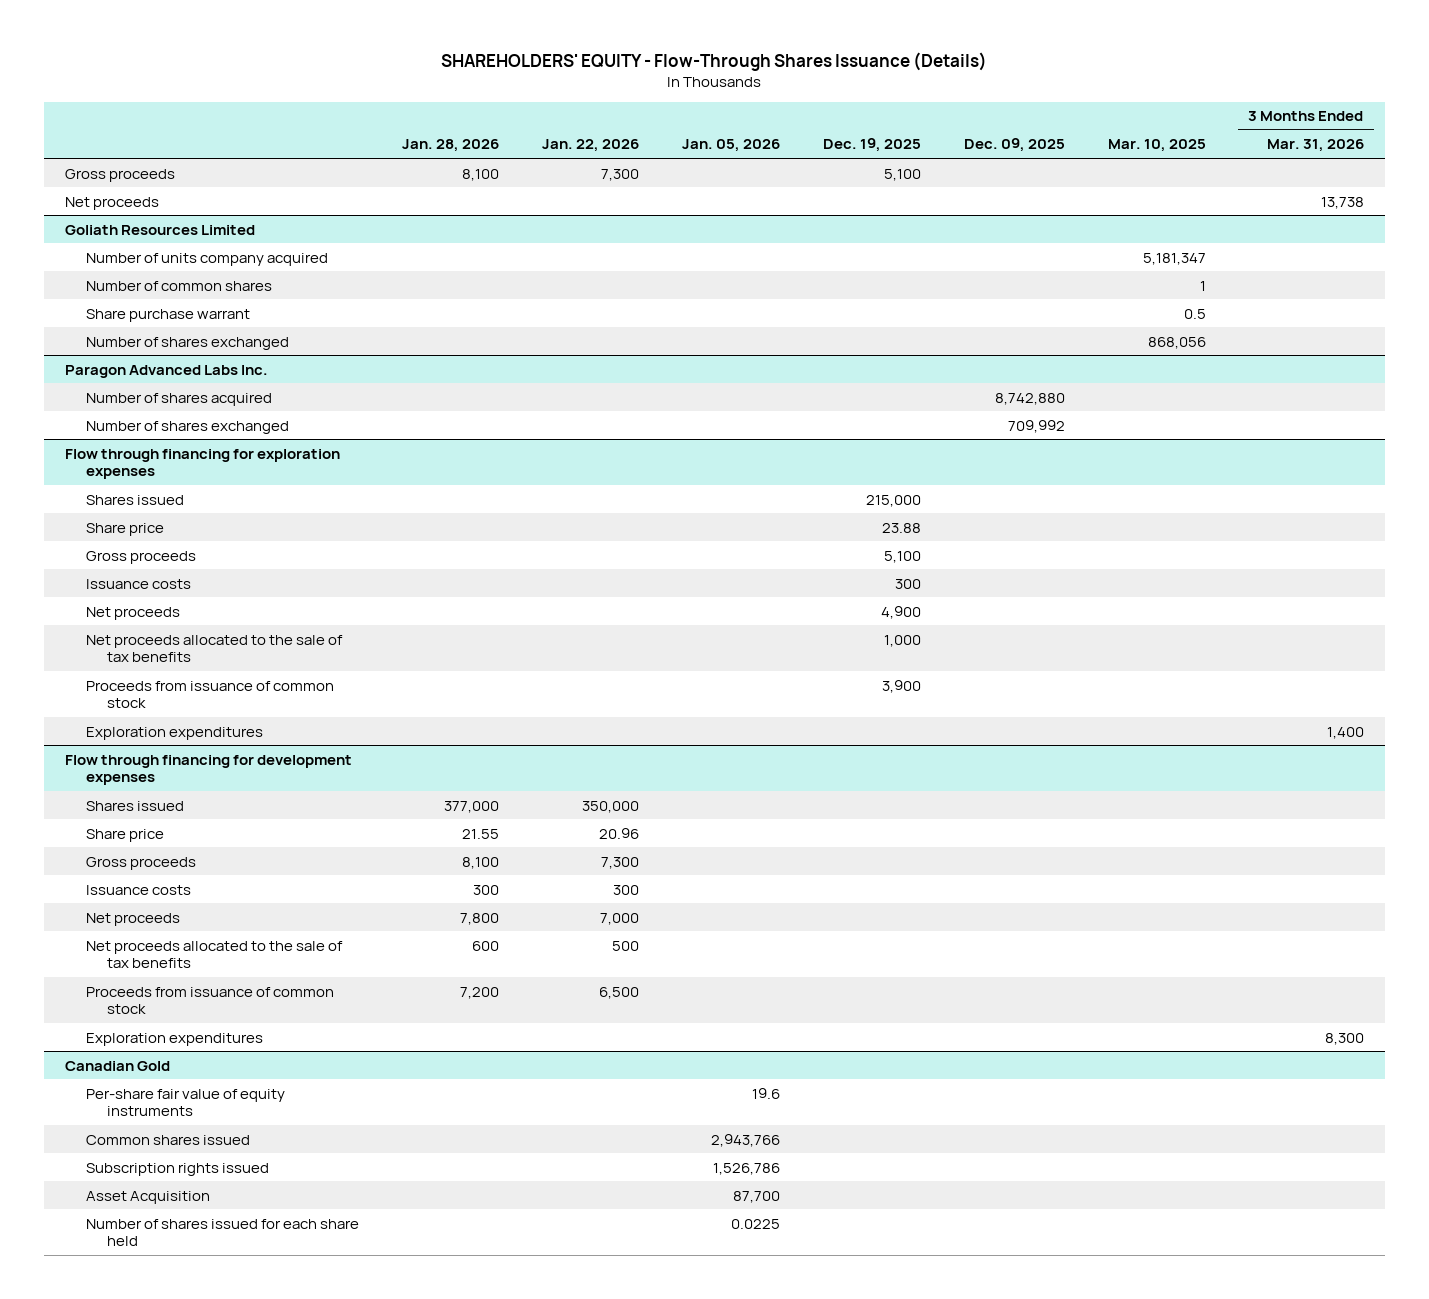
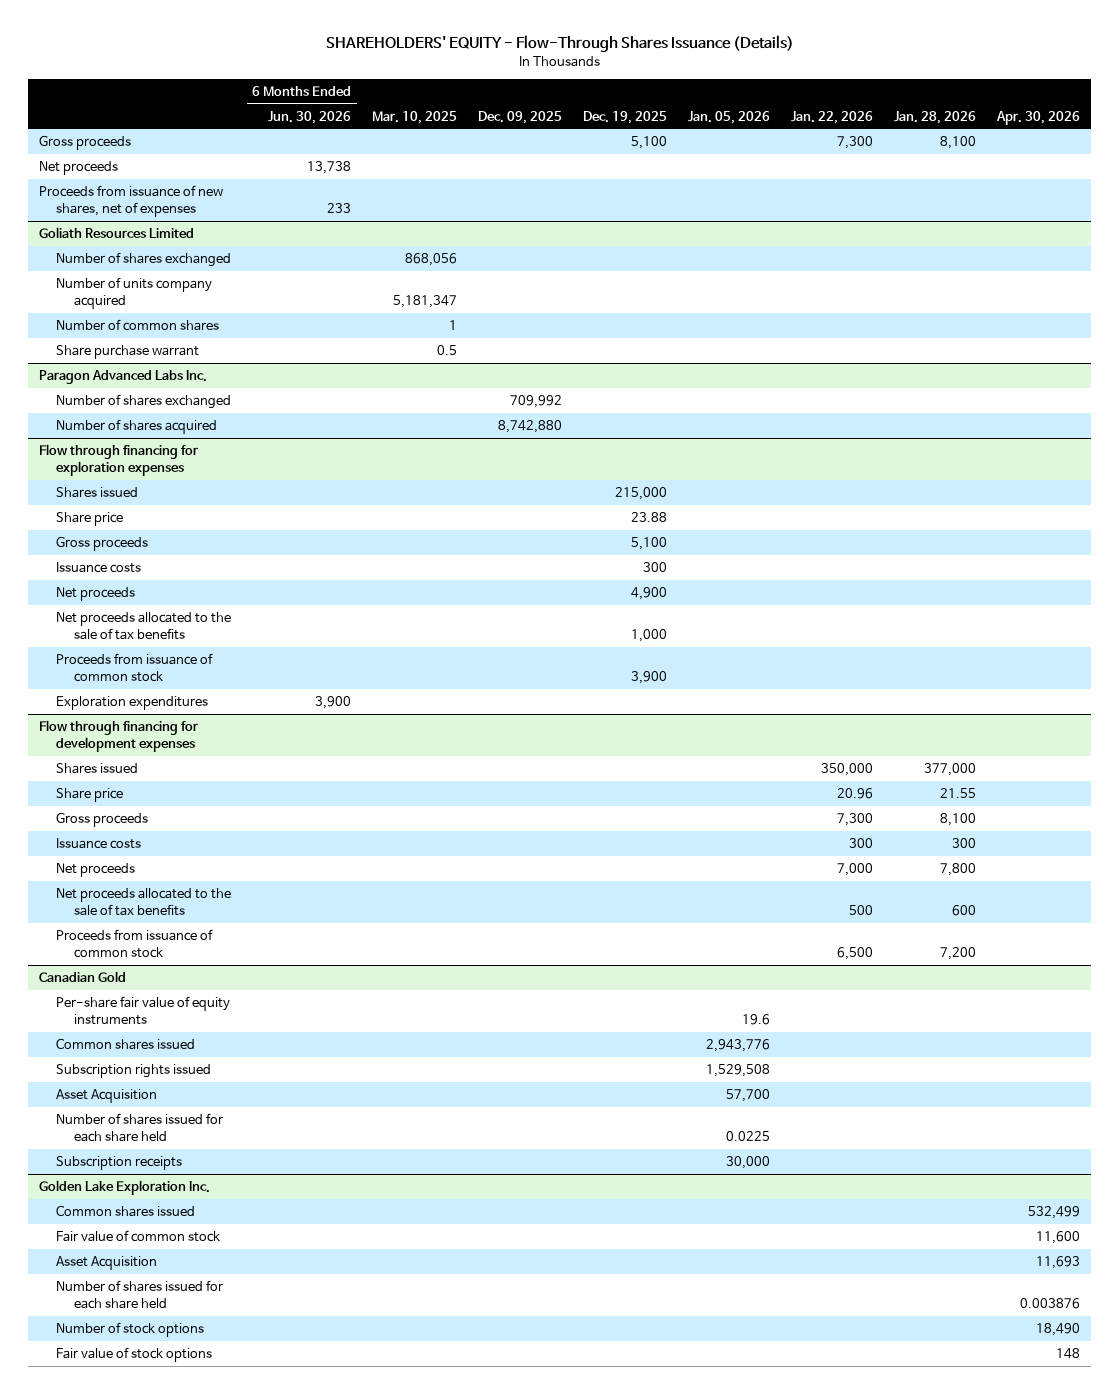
- | Jan. 28, 2026 | Jan. 22, 2026 | Jan. 05, 2026 | Dec. 19, 2025 | Dec. 09, 2025 | Mar. 10, 2025 | 3 Months Ended Mar. 31, 2026
+ | 6 Months Ended Jun. 30, 2026 | Mar. 10, 2025 | Dec. 09, 2025 | Dec. 19, 2025 | Jan. 05, 2026 | Jan. 22, 2026 | Jan. 28, 2026 | Apr. 30, 2026
+ Proceeds from issuance of new shares, net of expenses | 233 | | | | | | |
@ Goliath Resources Limited
moved up: Number of shares exchanged | | 868,056 | | | | | |
@ Paragon Advanced Labs Inc.
moved down: Number of shares acquired | | | 8,742,880 | | | | |
@ Flow through financing for development expenses
- Exploration expenditures | | | | | | | 8,300
@ Canadian Gold
- Common shares issued | | | 2,943,766 | | | |
- Subscription rights issued | | | 1,526,786 | | | |
- Asset Acquisition | | | 87,700 | | | |
+ Common shares issued | | | | | 2,943,776 | | |
+ Subscription rights issued | | | | | 1,529,508 | | |
+ Asset Acquisition | | | | | 57,700 | | |
+ Subscription receipts | | | | | 30,000 | | |
+ Golden Lake Exploration Inc.
+ Common shares issued | | | | | | | | 532,499
+ Fair value of common stock | | | | | | | | 11,600
+ Asset Acquisition | | | | | | | | 11,693
+ Number of shares issued for each share held | | | | | | | | 0.003876
+ Number of stock options | | | | | | | | 18,490
+ Fair value of stock options | | | | | | | | 148

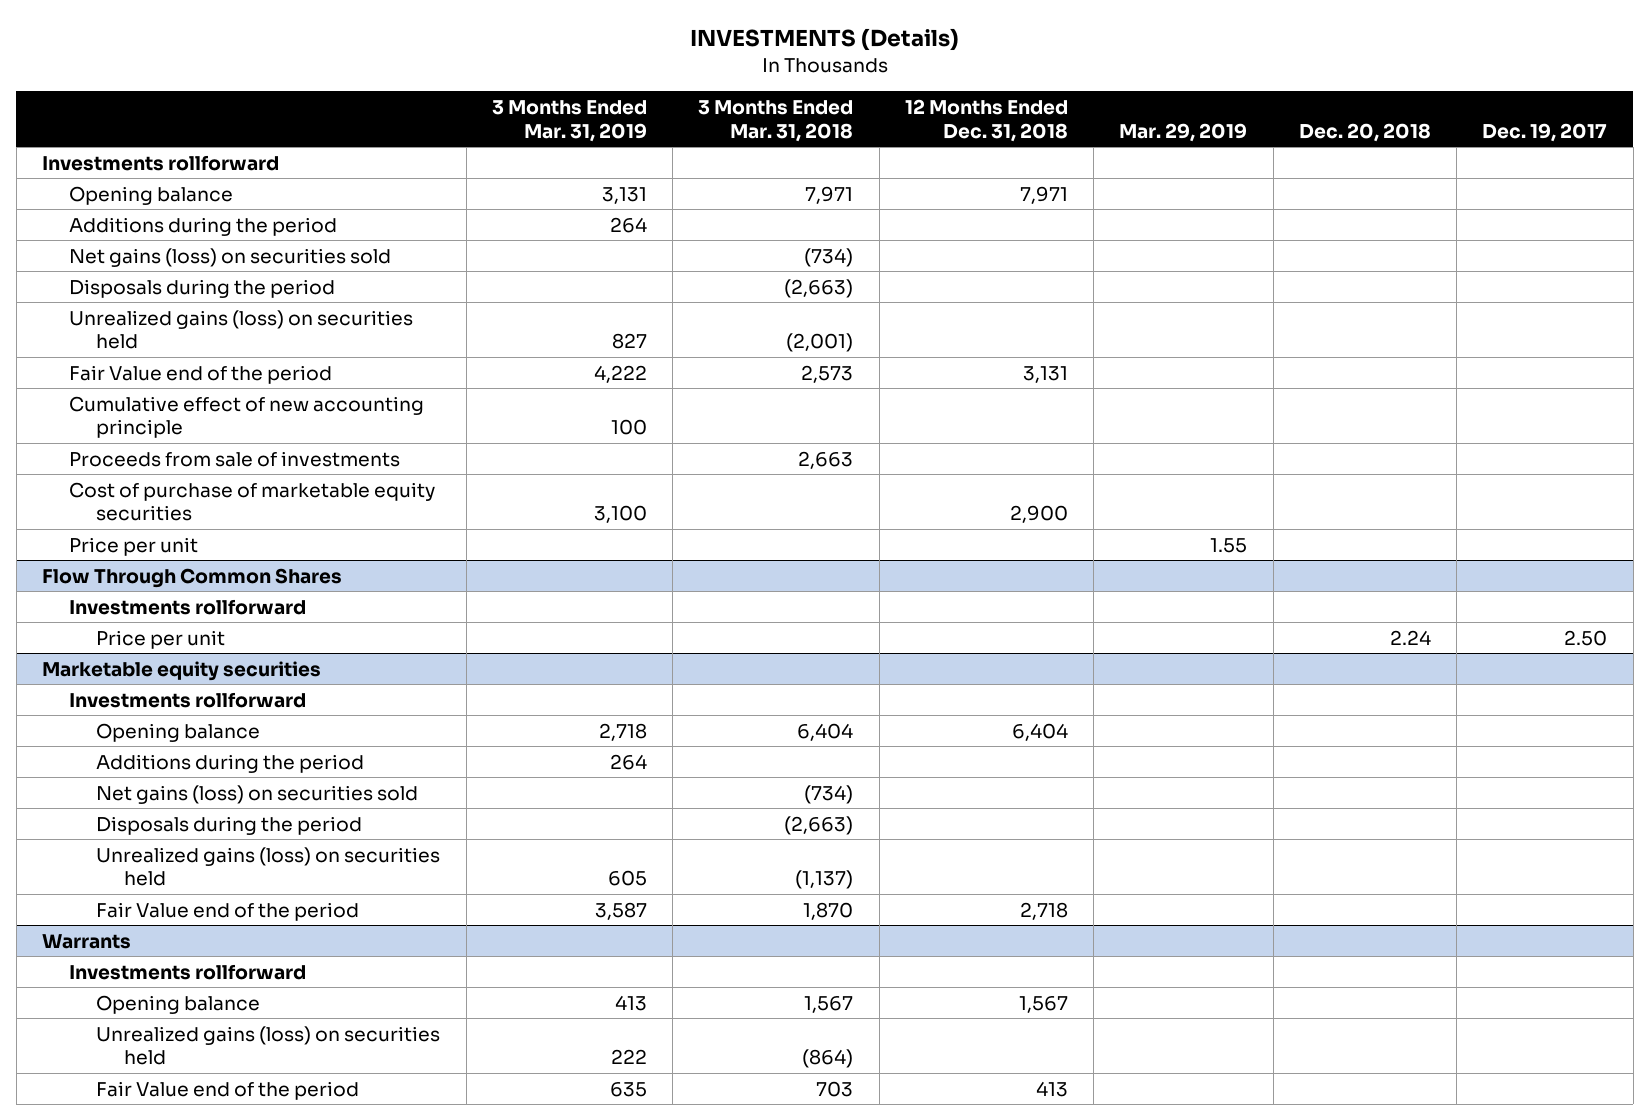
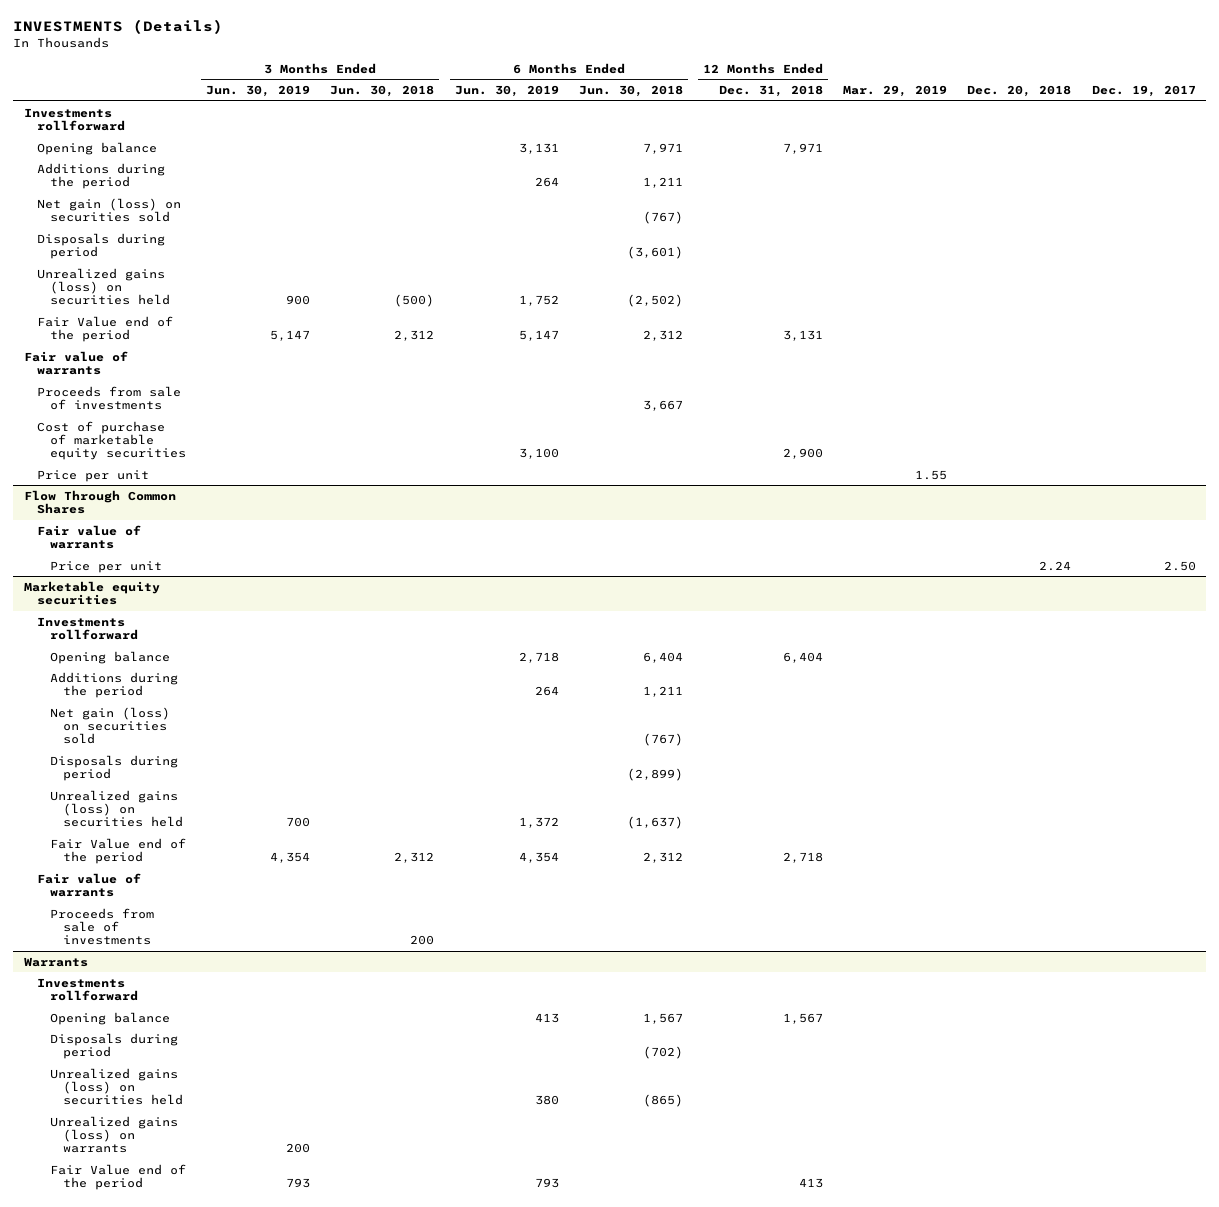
- | 3 Months Ended Mar. 31, 2019 | 3 Months Ended Mar. 31, 2018 | 12 Months Ended Dec. 31, 2018 | Mar. 29, 2019 | Dec. 20, 2018 | Dec. 19, 2017
+ | 3 Months Ended Jun. 30, 2019 | 3 Months Ended Jun. 30, 2018 | 6 Months Ended Jun. 30, 2019 | 6 Months Ended Jun. 30, 2018 | 12 Months Ended Dec. 31, 2018 | Mar. 29, 2019 | Dec. 20, 2018 | Dec. 19, 2017
- Net gains (loss) on securities sold | | (734) | | | |
- Disposals during the period | | (2,663) | | | |
+ Net gain (loss) on securities sold | | | | (767) | | | |
+ Disposals during period | | | | (3,601) | | | |
- Cumulative effect of new accounting principle | 100 | | | | |
+ Fair value of warrants
@ Flow Through Common Shares
- Investments rollforward
+ Fair value of warrants
@ Marketable equity securities
- Net gains (loss) on securities sold | | (734) | | | |
- Disposals during the period | | (2,663) | | | |
+ Net gain (loss) on securities sold | | | | (767) | | | |
+ Disposals during period | | | | (2,899) | | | |
+ Fair value of warrants
+ Proceeds from sale of investments | | 200 | | | | | |
@ Warrants
+ Disposals during period | | | | (702) | | | |
+ Unrealized gains (loss) on warrants | 200 | | | | | | |

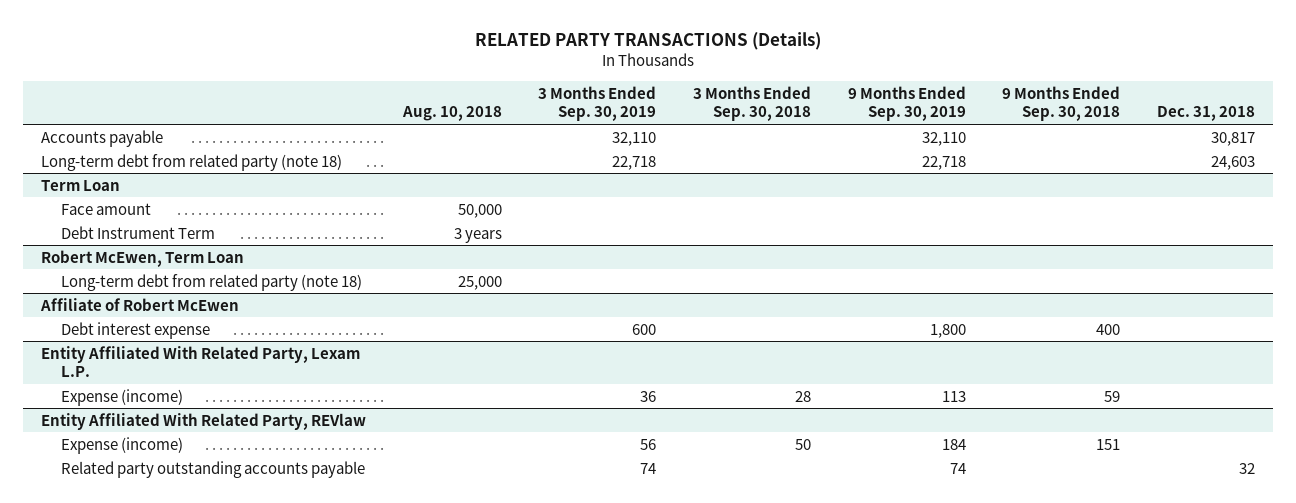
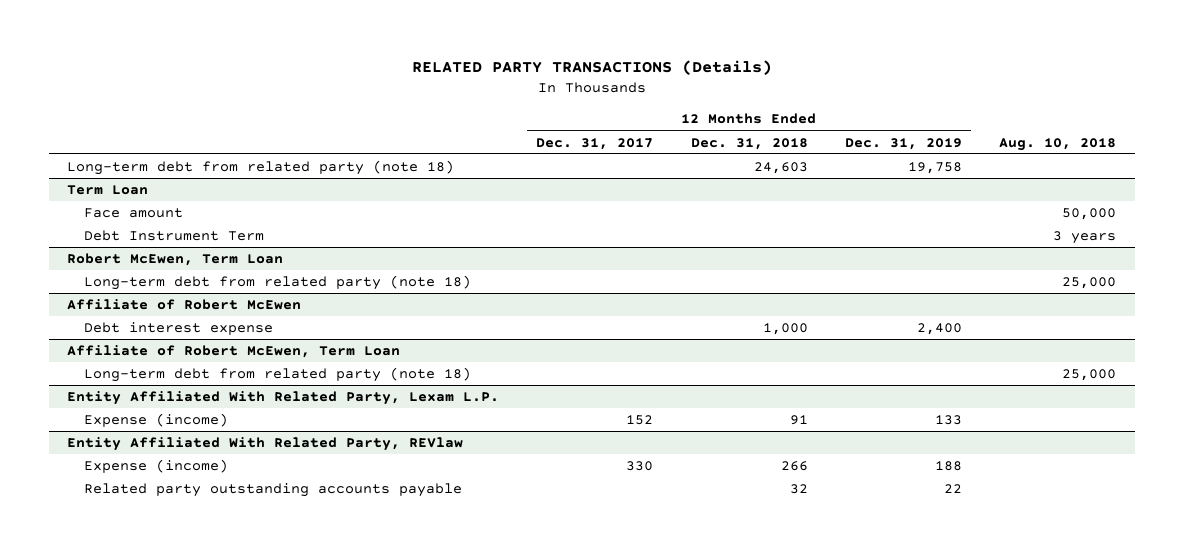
- | Aug. 10, 2018 | 3 Months Ended Sep. 30, 2019 | 3 Months Ended Sep. 30, 2018 | 9 Months Ended Sep. 30, 2019 | 9 Months Ended Sep. 30, 2018 | Dec. 31, 2018
+ | 12 Months Ended Dec. 31, 2017 | 12 Months Ended Dec. 31, 2018 | 12 Months Ended Dec. 31, 2019 | Aug. 10, 2018
- Accounts payable | | 32,110 | | 32,110 | | 30,817
+ Affiliate of Robert McEwen, Term Loan
+ Long-term debt from related party (note 18) | | | | 25,000

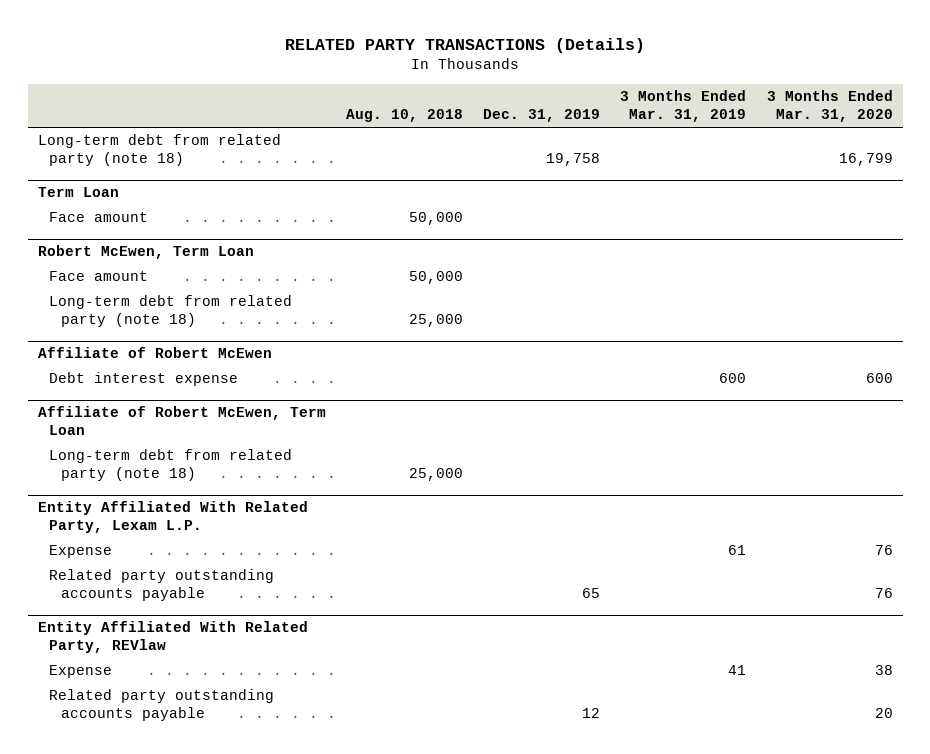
- | 12 Months Ended Dec. 31, 2017 | 12 Months Ended Dec. 31, 2018 | 12 Months Ended Dec. 31, 2019 | Aug. 10, 2018
+ | Aug. 10, 2018 | Dec. 31, 2019 | 3 Months Ended Mar. 31, 2019 | 3 Months Ended Mar. 31, 2020
@ Term Loan
- Debt Instrument Term | | | | 3 years
@ Robert McEwen, Term Loan
+ Face amount | 50,000 | | |
@ Entity Affiliated With Related Party, Lexam L.P.
- Expense (income) | 152 | 91 | 133 |
+ Expense | | | 61 | 76
+ Related party outstanding accounts payable | | 65 | | 76
@ Entity Affiliated With Related Party, REVlaw
- Expense (income) | 330 | 266 | 188 |
+ Expense | | | 41 | 38

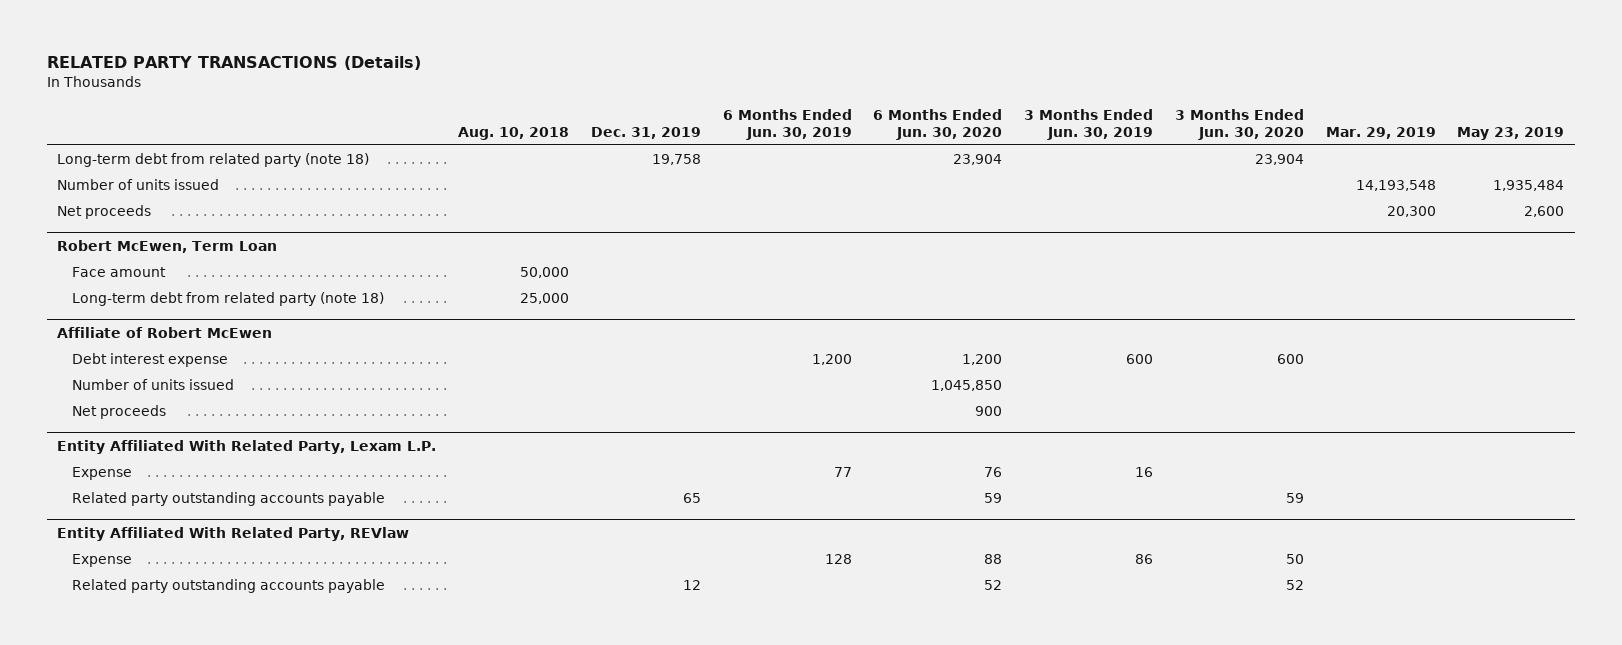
- | Aug. 10, 2018 | Dec. 31, 2019 | 3 Months Ended Mar. 31, 2019 | 3 Months Ended Mar. 31, 2020
+ | Aug. 10, 2018 | Dec. 31, 2019 | 6 Months Ended Jun. 30, 2019 | 6 Months Ended Jun. 30, 2020 | 3 Months Ended Jun. 30, 2019 | 3 Months Ended Jun. 30, 2020 | Mar. 29, 2019 | May 23, 2019
- Term Loan
- Face amount | 50,000 | | |
+ Number of units issued | | | | | | | 14,193,548 | 1,935,484
+ Net proceeds | | | | | | | 20,300 | 2,600
- Affiliate of Robert McEwen, Term Loan
- Long-term debt from related party (note 18) | 25,000 | | |
@ Affiliate of Robert McEwen
+ Number of units issued | | | | 1,045,850 | | | |
+ Net proceeds | | | | 900 | | | |

